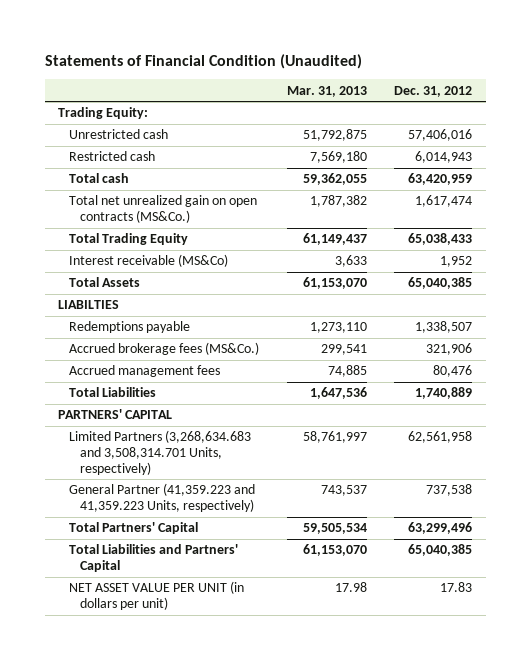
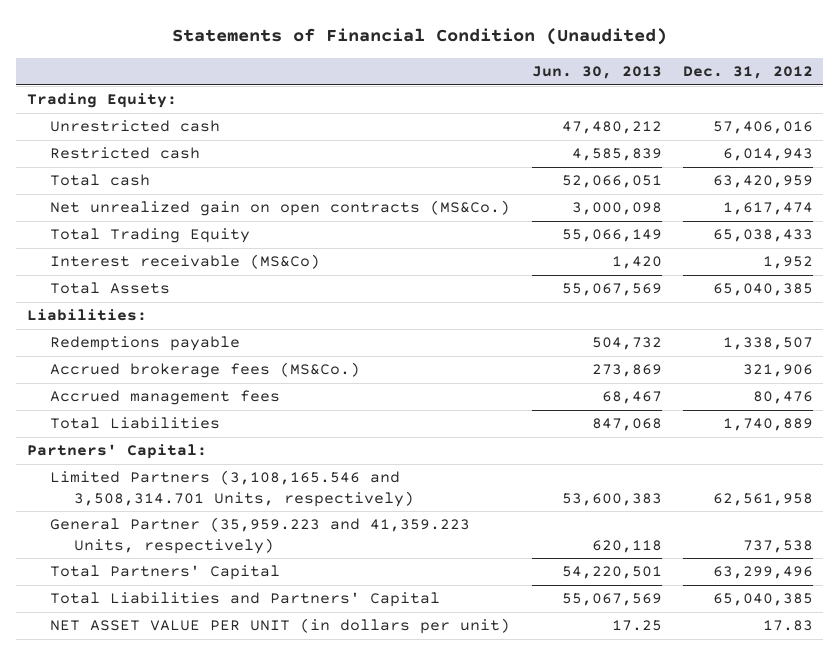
- | Mar. 31, 2013 | Dec. 31, 2012
+ | Jun. 30, 2013 | Dec. 31, 2012
- Total net unrealized gain on open contracts (MS&Co.) | 1,787,382 | 1,617,474
+ Net unrealized gain on open contracts (MS&Co.) | 3,000,098 | 1,617,474
- LIABILTIES
+ Liabilities:
- PARTNERS' CAPITAL
- Limited Partners (3,268,634.683 and 3,508,314.701 Units, respectively) | 58,761,997 | 62,561,958
- General Partner (41,359.223 and 41,359.223 Units, respectively) | 743,537 | 737,538
+ Partners' Capital:
+ Limited Partners (3,108,165.546 and 3,508,314.701 Units, respectively) | 53,600,383 | 62,561,958
+ General Partner (35,959.223 and 41,359.223 Units, respectively) | 620,118 | 737,538

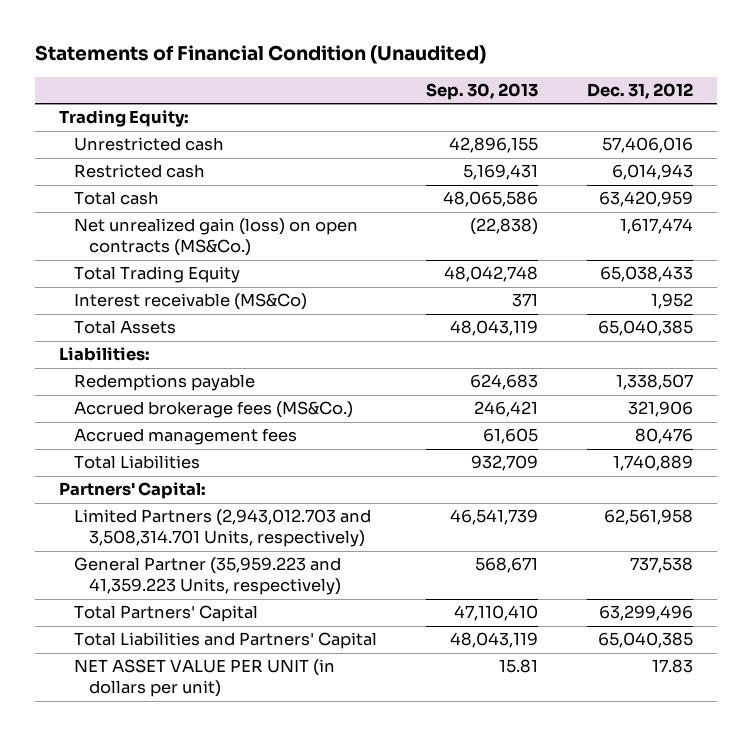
- | Jun. 30, 2013 | Dec. 31, 2012
+ | Sep. 30, 2013 | Dec. 31, 2012
- Net unrealized gain on open contracts (MS&Co.) | 3,000,098 | 1,617,474
+ Net unrealized gain (loss) on open contracts (MS&Co.) | (22,838) | 1,617,474
- Limited Partners (3,108,165.546 and 3,508,314.701 Units, respectively) | 53,600,383 | 62,561,958
+ Limited Partners (2,943,012.703 and 3,508,314.701 Units, respectively) | 46,541,739 | 62,561,958

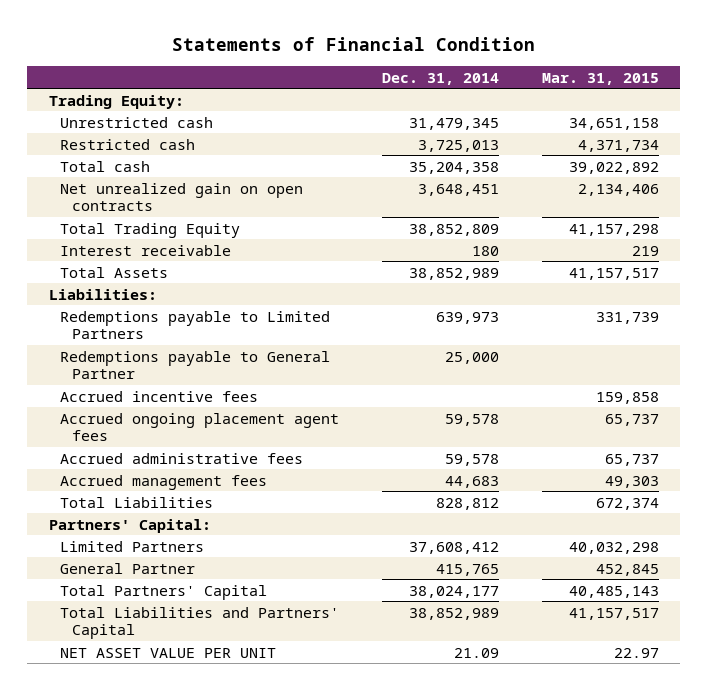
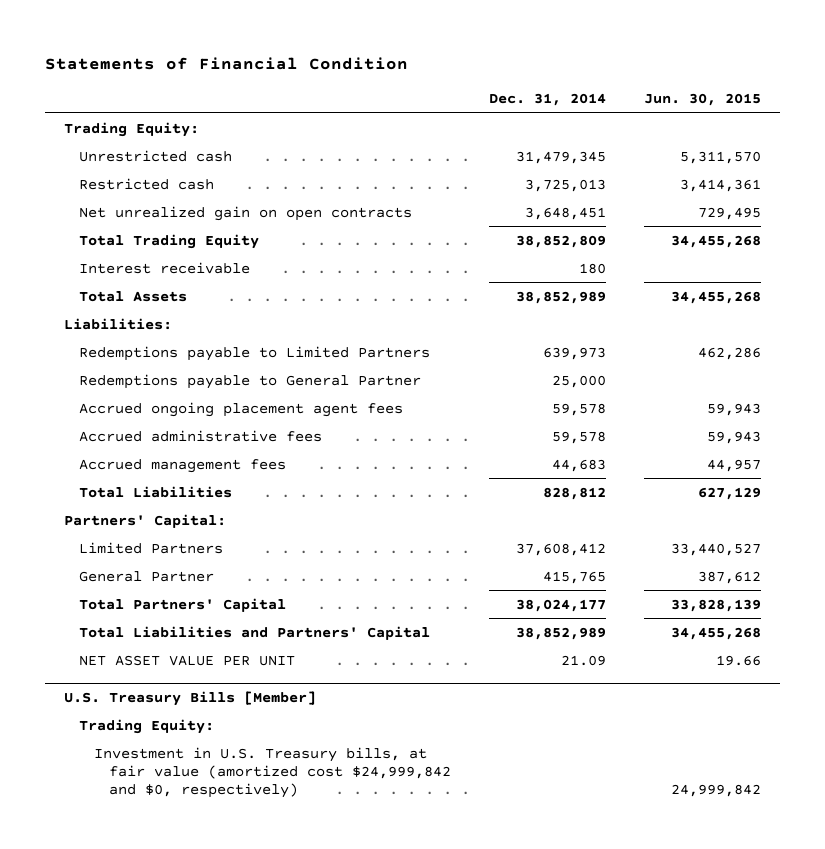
- | Dec. 31, 2014 | Mar. 31, 2015
+ | Dec. 31, 2014 | Jun. 30, 2015
- Total cash | 35,204,358 | 39,022,892
- Accrued incentive fees | | 159,858
+ U.S. Treasury Bills [Member]
+ Trading Equity:
+ Investment in U.S. Treasury bills, at fair value (amortized cost $24,999,842 and $0, respectively) | | 24,999,842

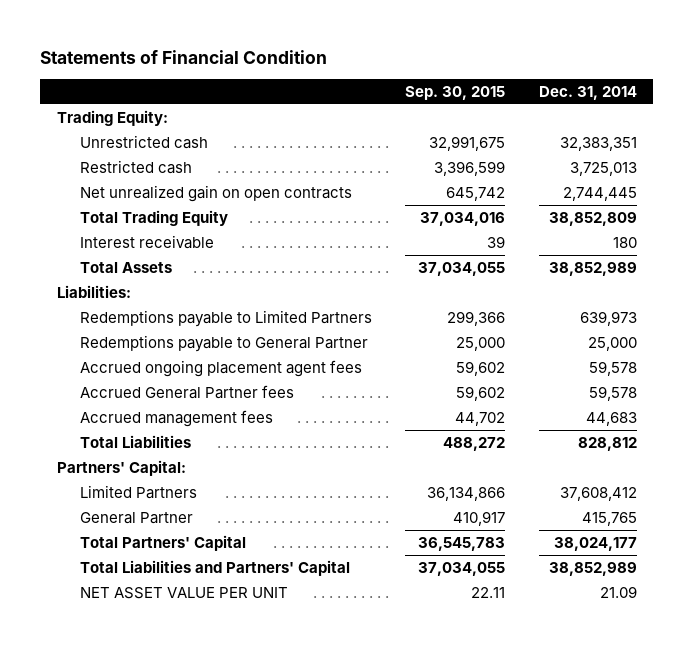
- | Dec. 31, 2014 | Jun. 30, 2015
+ | Sep. 30, 2015 | Dec. 31, 2014
- Unrestricted cash | 31,479,345 | 5,311,570
+ Unrestricted cash | 32,991,675 | 32,383,351
- Net unrealized gain on open contracts | 3,648,451 | 729,495
+ Net unrealized gain on open contracts | 645,742 | 2,744,445
- Accrued administrative fees | 59,578 | 59,943
+ Accrued General Partner fees | 59,602 | 59,578
- U.S. Treasury Bills [Member]
- Trading Equity:
- Investment in U.S. Treasury bills, at fair value (amortized cost $24,999,842 and $0, respectively) | | 24,999,842

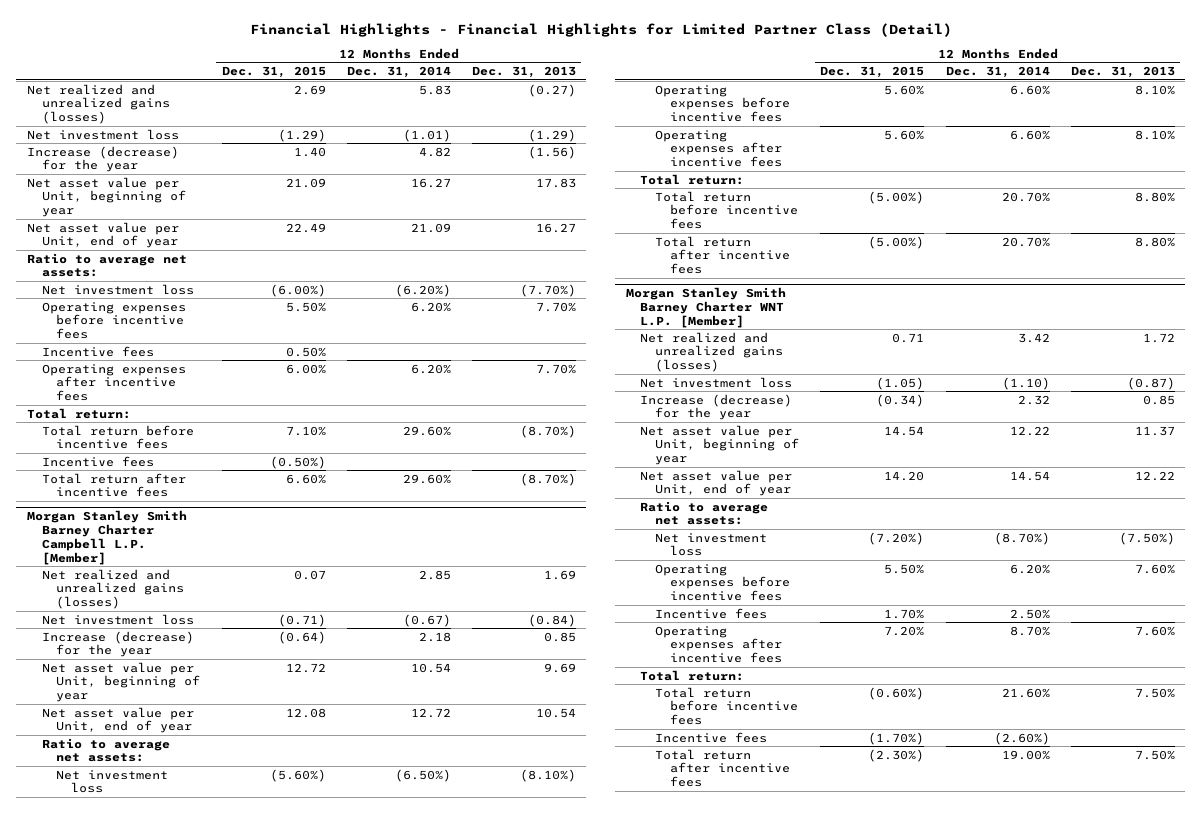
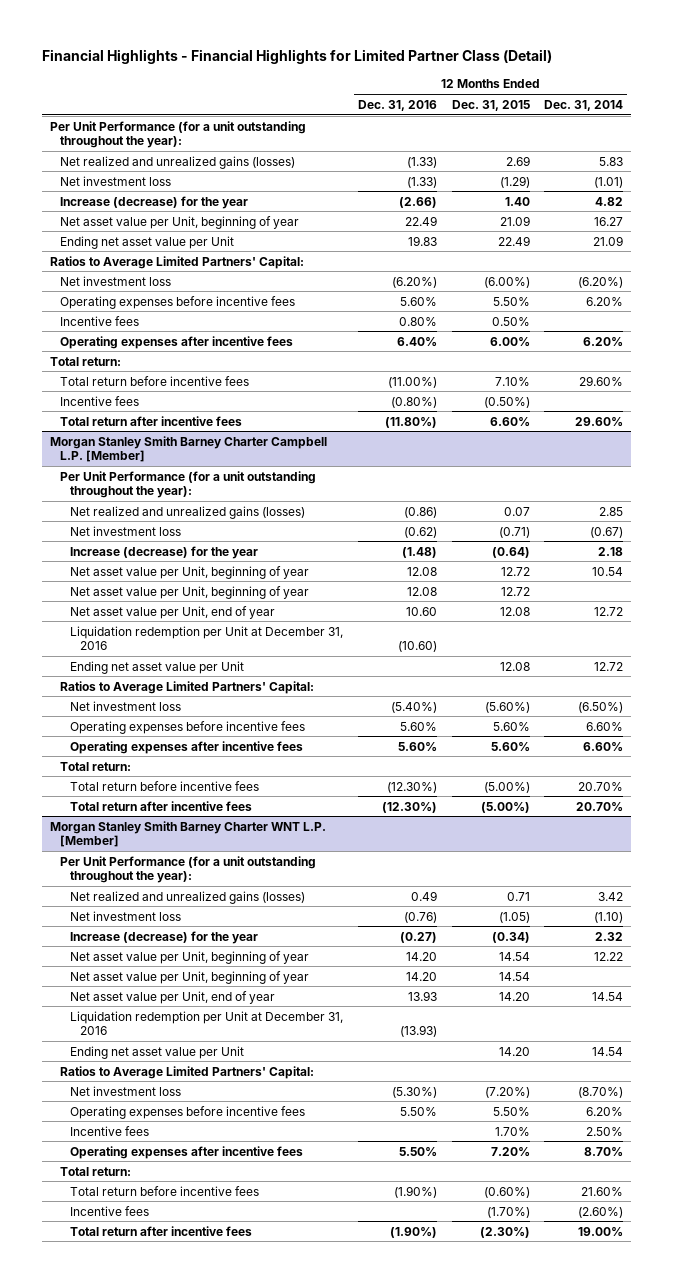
- | 12 Months Ended Dec. 31, 2015 | 12 Months Ended Dec. 31, 2014 | 12 Months Ended Dec. 31, 2013
+ | 12 Months Ended Dec. 31, 2016 | 12 Months Ended Dec. 31, 2015 | 12 Months Ended Dec. 31, 2014
+ Per Unit Performance (for a unit outstanding throughout the year):
- Net asset value per Unit, end of year | 22.49 | 21.09 | 16.27
- Ratio to average net assets:
+ Ending net asset value per Unit | 19.83 | 22.49 | 21.09
+ Ratios to Average Limited Partners' Capital:
@ Morgan Stanley Smith Barney Charter Campbell L.P. [Member]
+ Per Unit Performance (for a unit outstanding throughout the year):
+ Net asset value per Unit, beginning of year | 12.08 | 12.72 |
- Ratio to average net assets:
+ Liquidation redemption per Unit at December 31, 2016 | (10.60) | |
+ Ending net asset value per Unit | | 12.08 | 12.72
+ Ratios to Average Limited Partners' Capital:
@ Morgan Stanley Smith Barney Charter WNT L.P. [Member]
+ Per Unit Performance (for a unit outstanding throughout the year):
+ Net asset value per Unit, beginning of year | 14.20 | 14.54 |
- Ratio to average net assets:
+ Liquidation redemption per Unit at December 31, 2016 | (13.93) | |
+ Ending net asset value per Unit | | 14.20 | 14.54
+ Ratios to Average Limited Partners' Capital:

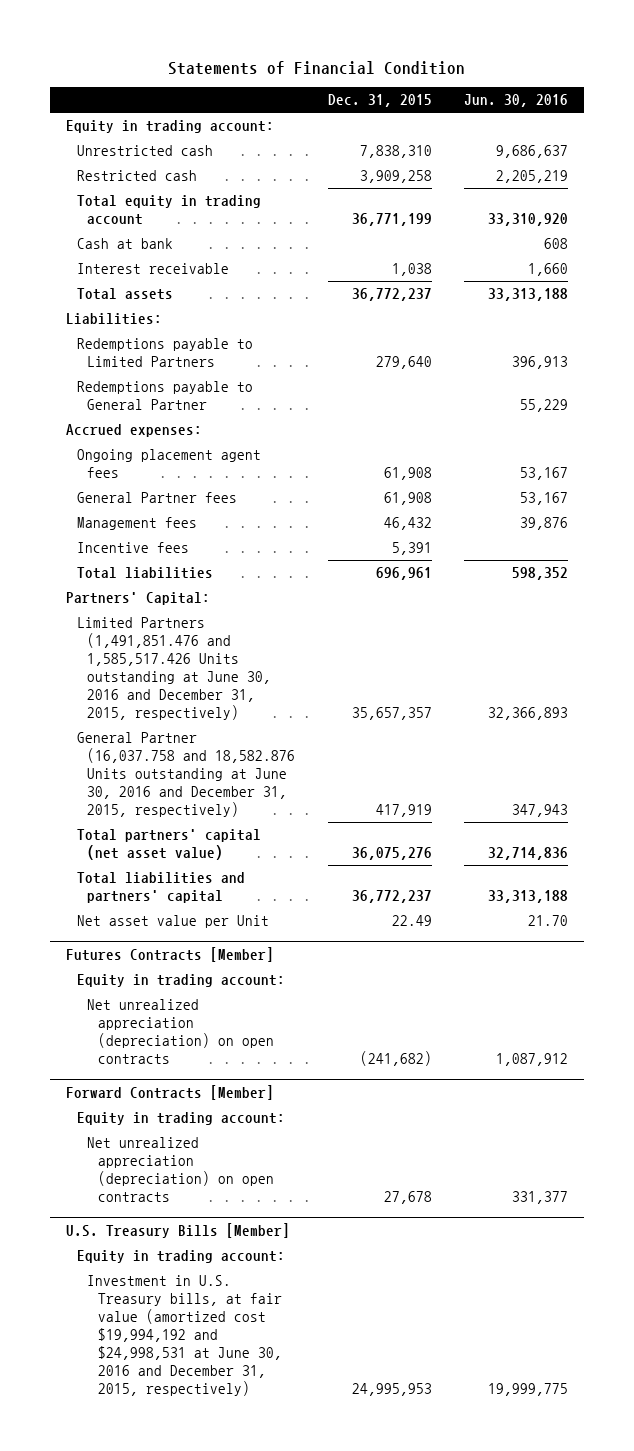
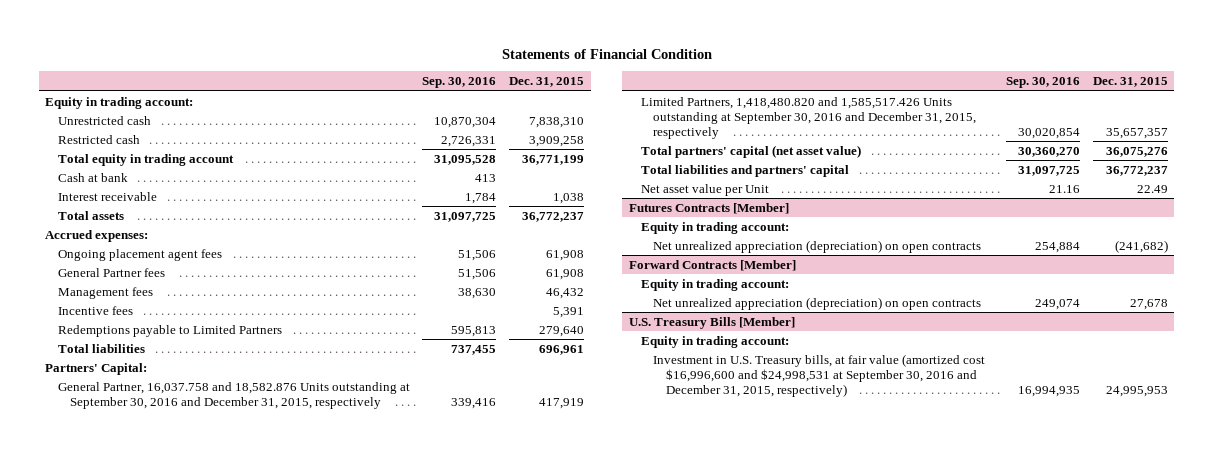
- | Dec. 31, 2015 | Jun. 30, 2016
+ | Sep. 30, 2016 | Dec. 31, 2015
- Liabilities:
- Redemptions payable to General Partner | | 55,229
moved down: Redemptions payable to Limited Partners | 595,813 | 279,640
- Limited Partners (1,491,851.476 and 1,585,517.426 Units outstanding at June 30, 2016 and December 31, 2015, respectively) | 35,657,357 | 32,366,893
- General Partner (16,037.758 and 18,582.876 Units outstanding at June 30, 2016 and December 31, 2015, respectively) | 417,919 | 347,943
+ General Partner, 16,037.758 and 18,582.876 Units outstanding at September 30, 2016 and December 31, 2015, respectively | 339,416 | 417,919
+ Limited Partners, 1,418,480.820 and 1,585,517.426 Units outstanding at September 30, 2016 and December 31, 2015, respectively | 30,020,854 | 35,657,357
@ U.S. Treasury Bills [Member]
- Investment in U.S. Treasury bills, at fair value (amortized cost $19,994,192 and $24,998,531 at June 30, 2016 and December 31, 2015, respectively) | 24,995,953 | 19,999,775
+ Investment in U.S. Treasury bills, at fair value (amortized cost $16,996,600 and $24,998,531 at September 30, 2016 and December 31, 2015, respectively) | 16,994,935 | 24,995,953

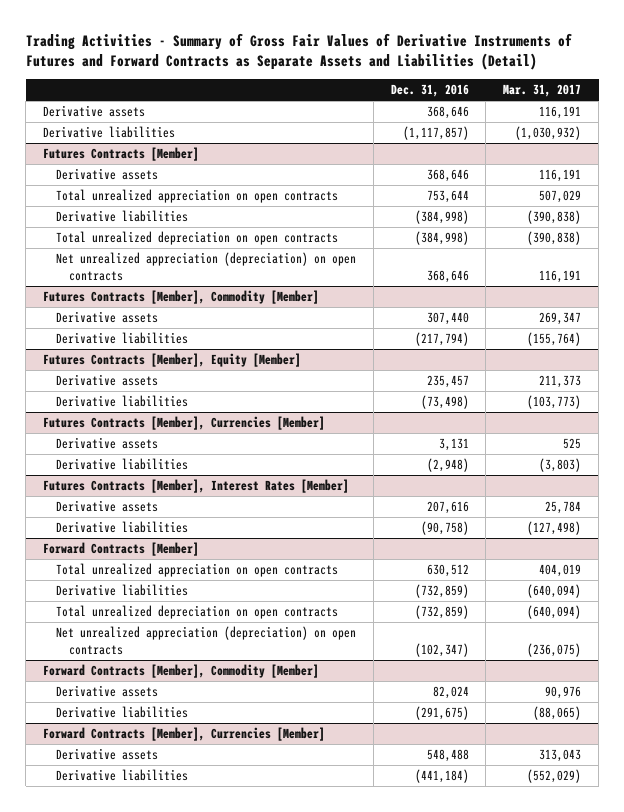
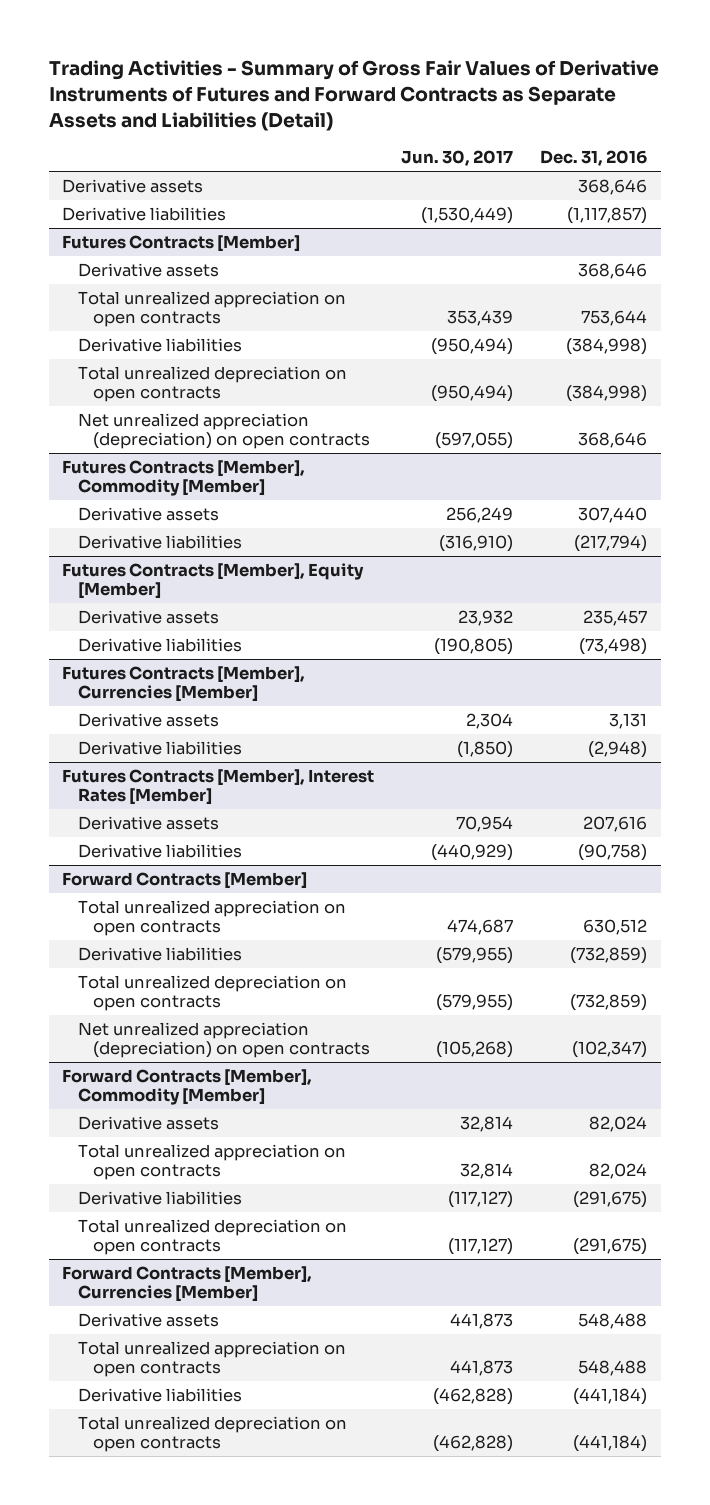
- | Dec. 31, 2016 | Mar. 31, 2017
+ | Jun. 30, 2017 | Dec. 31, 2016
@ Forward Contracts [Member], Commodity [Member]
+ Total unrealized appreciation on open contracts | 32,814 | 82,024
+ Total unrealized depreciation on open contracts | (117,127) | (291,675)
@ Forward Contracts [Member], Currencies [Member]
+ Total unrealized appreciation on open contracts | 441,873 | 548,488
+ Total unrealized depreciation on open contracts | (462,828) | (441,184)

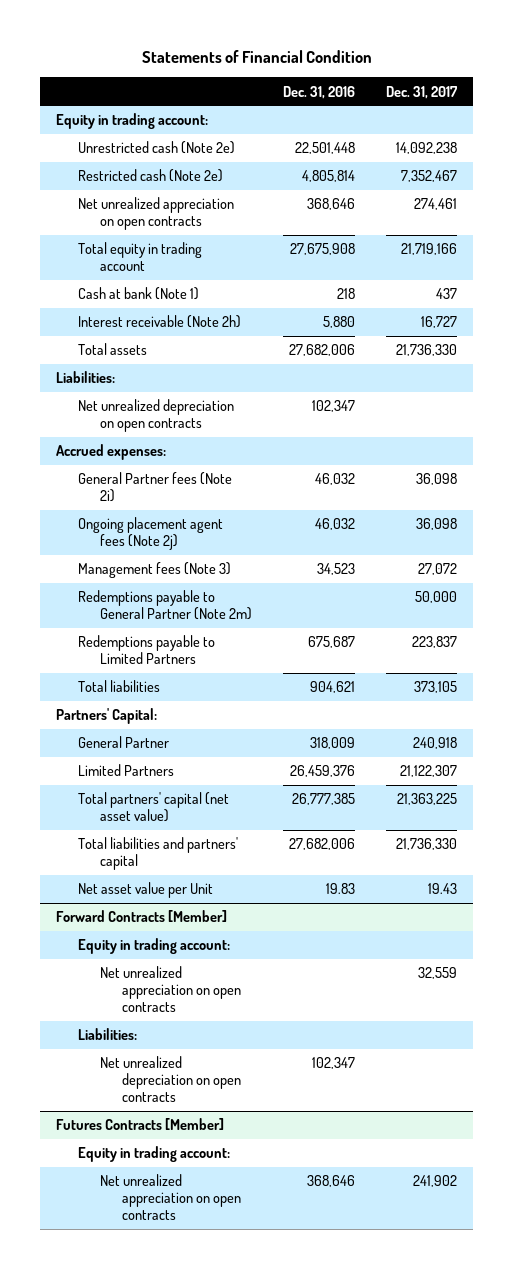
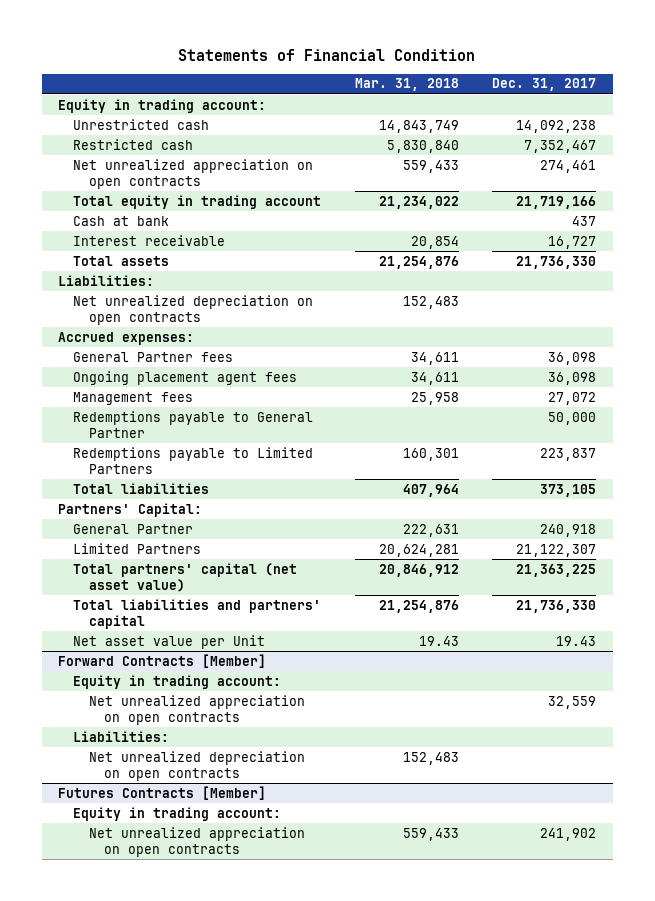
- | Dec. 31, 2016 | Dec. 31, 2017
+ | Mar. 31, 2018 | Dec. 31, 2017
- Unrestricted cash (Note 2e) | 22,501,448 | 14,092,238
- Restricted cash (Note 2e) | 4,805,814 | 7,352,467
+ Unrestricted cash | 14,843,749 | 14,092,238
+ Restricted cash | 5,830,840 | 7,352,467
- Cash at bank (Note 1) | 218 | 437
- Interest receivable (Note 2h) | 5,880 | 16,727
+ Cash at bank | | 437
+ Interest receivable | 20,854 | 16,727
- General Partner fees (Note 2i) | 46,032 | 36,098
- Ongoing placement agent fees (Note 2j) | 46,032 | 36,098
- Management fees (Note 3) | 34,523 | 27,072
- Redemptions payable to General Partner (Note 2m) | | 50,000
+ General Partner fees | 34,611 | 36,098
+ Ongoing placement agent fees | 34,611 | 36,098
+ Management fees | 25,958 | 27,072
+ Redemptions payable to General Partner | | 50,000

